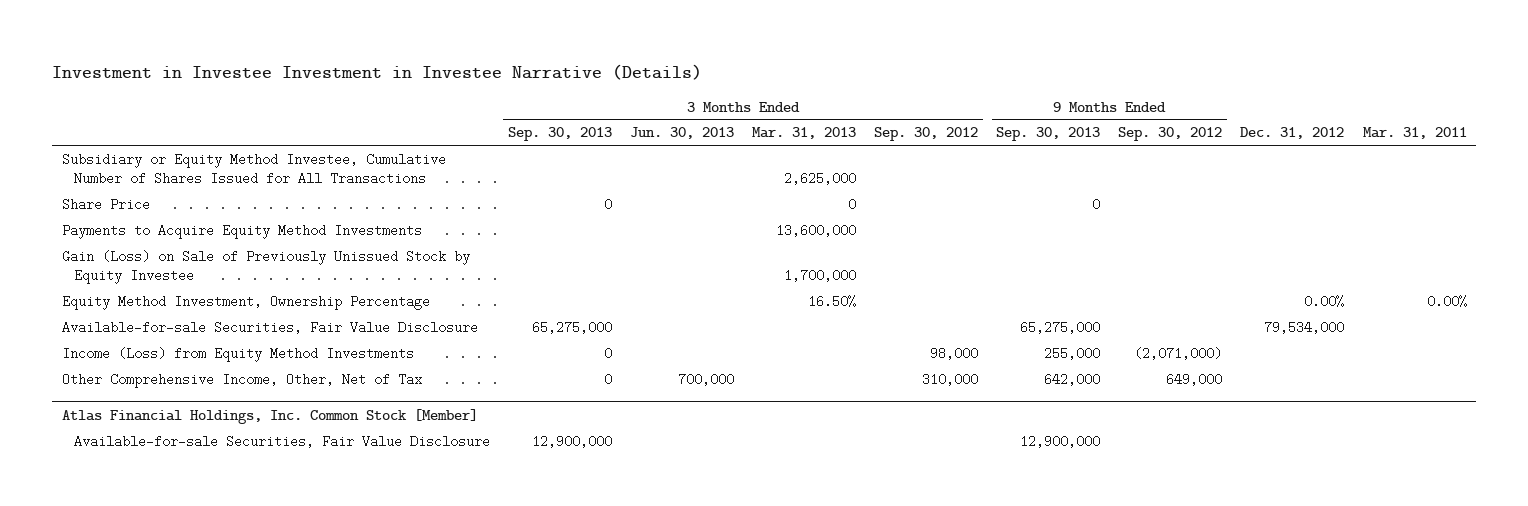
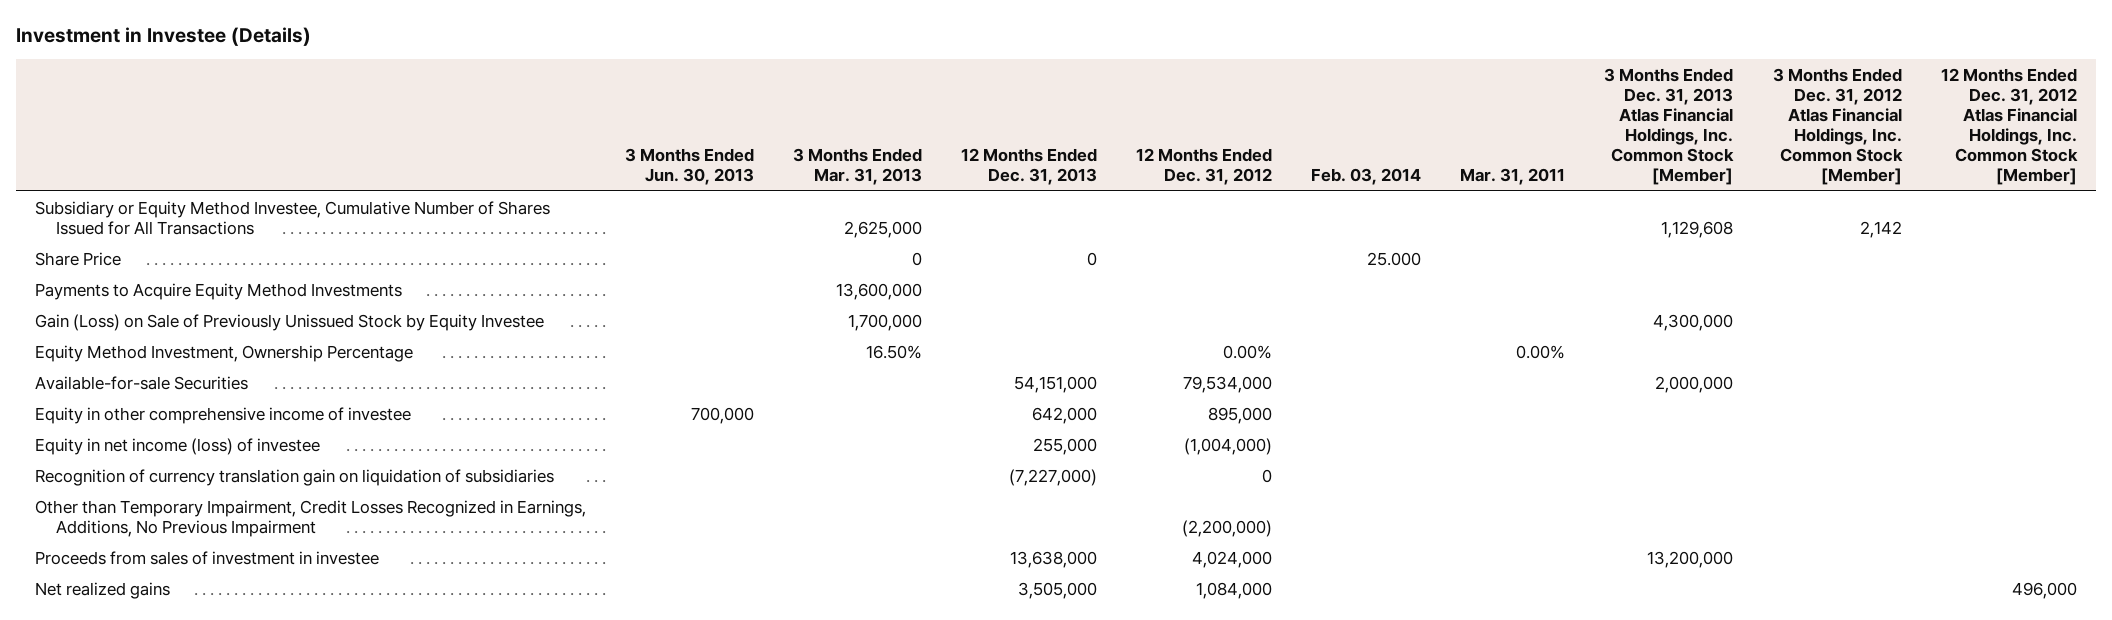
- Investment in Investee Investment in Investee Narrative (Details)
+ Investment in Investee (Details)
- | 3 Months Ended Sep. 30, 2013 | 3 Months Ended Jun. 30, 2013 | 3 Months Ended Mar. 31, 2013 | 3 Months Ended Sep. 30, 2012 | 9 Months Ended Sep. 30, 2013 | 9 Months Ended Sep. 30, 2012 | Dec. 31, 2012 | Mar. 31, 2011
+ | 3 Months Ended Jun. 30, 2013 | 3 Months Ended Mar. 31, 2013 | 12 Months Ended Dec. 31, 2013 | 12 Months Ended Dec. 31, 2012 | Feb. 03, 2014 | Mar. 31, 2011 | 3 Months Ended Dec. 31, 2013 Atlas Financial Holdings, Inc. Common Stock [Member] | 3 Months Ended Dec. 31, 2012 Atlas Financial Holdings, Inc. Common Stock [Member] | 12 Months Ended Dec. 31, 2012 Atlas Financial Holdings, Inc. Common Stock [Member]
- Available-for-sale Securities, Fair Value Disclosure | 65,275,000 | | | | 65,275,000 | | 79,534,000 |
- Income (Loss) from Equity Method Investments | 0 | | | 98,000 | 255,000 | (2,071,000) | |
- Other Comprehensive Income, Other, Net of Tax | 0 | 700,000 | | 310,000 | 642,000 | 649,000 | |
- Atlas Financial Holdings, Inc. Common Stock [Member]
- Available-for-sale Securities, Fair Value Disclosure | 12,900,000 | | | | 12,900,000 | | |
+ Available-for-sale Securities | | | 54,151,000 | 79,534,000 | | | 2,000,000 | |
+ Equity in other comprehensive income of investee | 700,000 | | 642,000 | 895,000 | | | | |
+ Equity in net income (loss) of investee | | | 255,000 | (1,004,000) | | | | |
+ Recognition of currency translation gain on liquidation of subsidiaries | | | (7,227,000) | 0 | | | | |
+ Other than Temporary Impairment, Credit Losses Recognized in Earnings, Additions, No Previous Impairment | | | | (2,200,000) | | | | |
+ Proceeds from sales of investment in investee | | | 13,638,000 | 4,024,000 | | | 13,200,000 | |
+ Net realized gains | | | 3,505,000 | 1,084,000 | | | | | 496,000

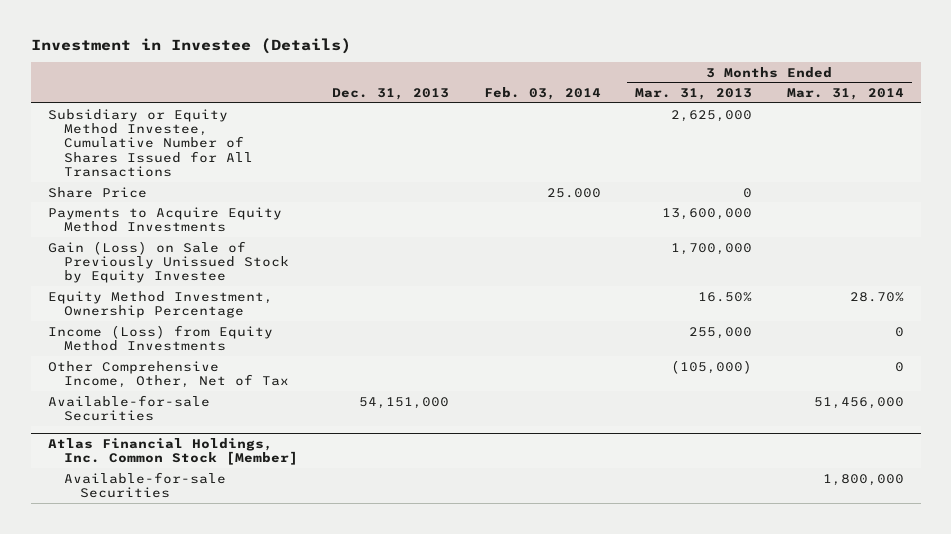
- | 3 Months Ended Jun. 30, 2013 | 3 Months Ended Mar. 31, 2013 | 12 Months Ended Dec. 31, 2013 | 12 Months Ended Dec. 31, 2012 | Feb. 03, 2014 | Mar. 31, 2011 | 3 Months Ended Dec. 31, 2013 Atlas Financial Holdings, Inc. Common Stock [Member] | 3 Months Ended Dec. 31, 2012 Atlas Financial Holdings, Inc. Common Stock [Member] | 12 Months Ended Dec. 31, 2012 Atlas Financial Holdings, Inc. Common Stock [Member]
+ | Dec. 31, 2013 | Feb. 03, 2014 | 3 Months Ended Mar. 31, 2013 | 3 Months Ended Mar. 31, 2014
+ Income (Loss) from Equity Method Investments | | | 255,000 | 0
+ Other Comprehensive Income, Other, Net of Tax | | | (105,000) | 0
- Equity in other comprehensive income of investee | 700,000 | | 642,000 | 895,000 | | | | |
- Equity in net income (loss) of investee | | | 255,000 | (1,004,000) | | | | |
- Recognition of currency translation gain on liquidation of subsidiaries | | | (7,227,000) | 0 | | | | |
- Other than Temporary Impairment, Credit Losses Recognized in Earnings, Additions, No Previous Impairment | | | | (2,200,000) | | | | |
- Proceeds from sales of investment in investee | | | 13,638,000 | 4,024,000 | | | 13,200,000 | |
- Net realized gains | | | 3,505,000 | 1,084,000 | | | | | 496,000
+ Atlas Financial Holdings, Inc. Common Stock [Member]
+ Available-for-sale Securities | | | | 1,800,000

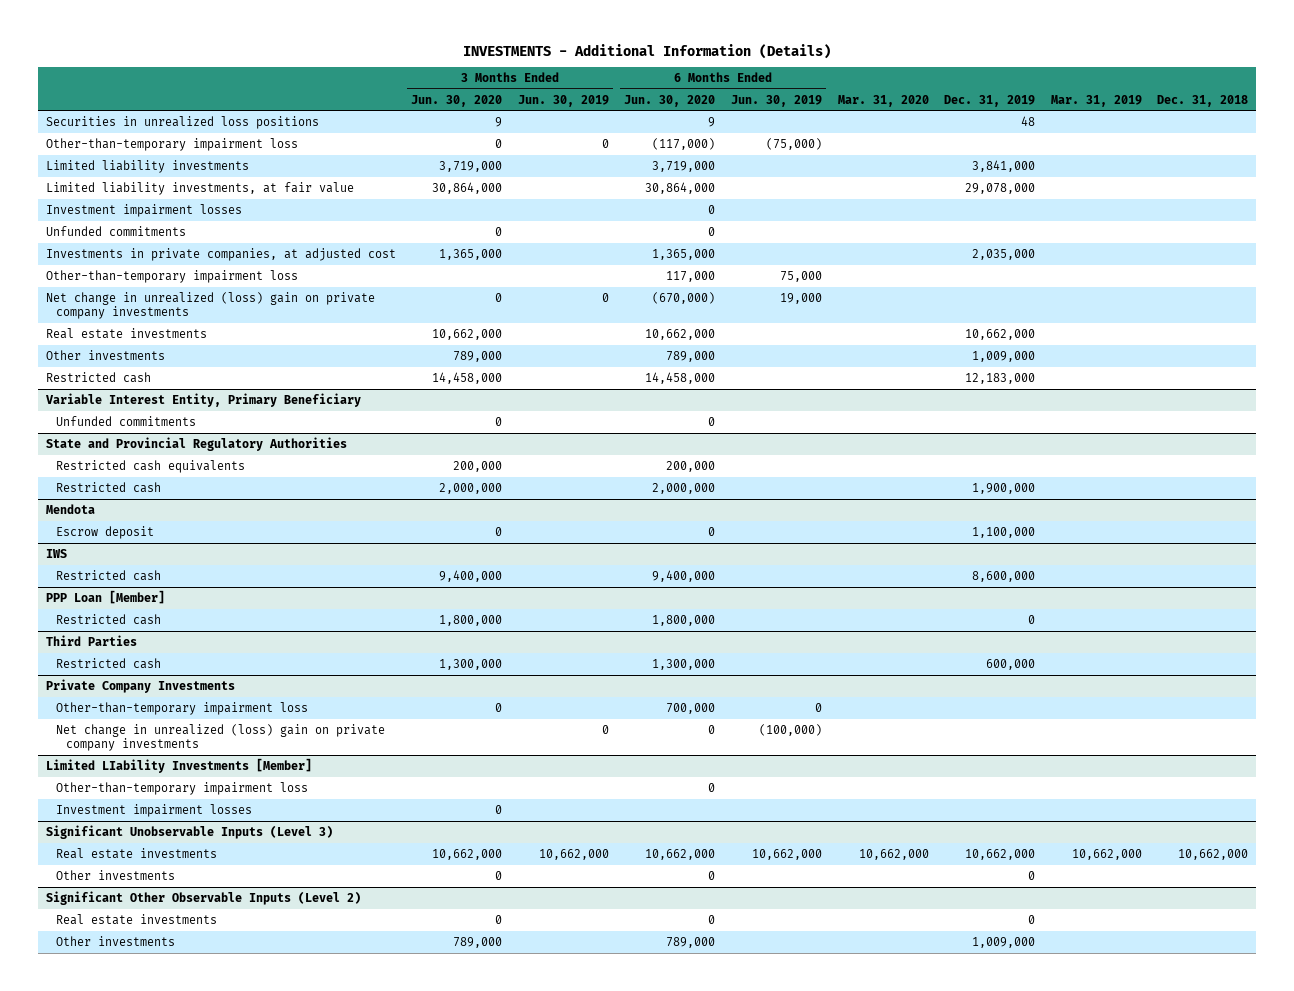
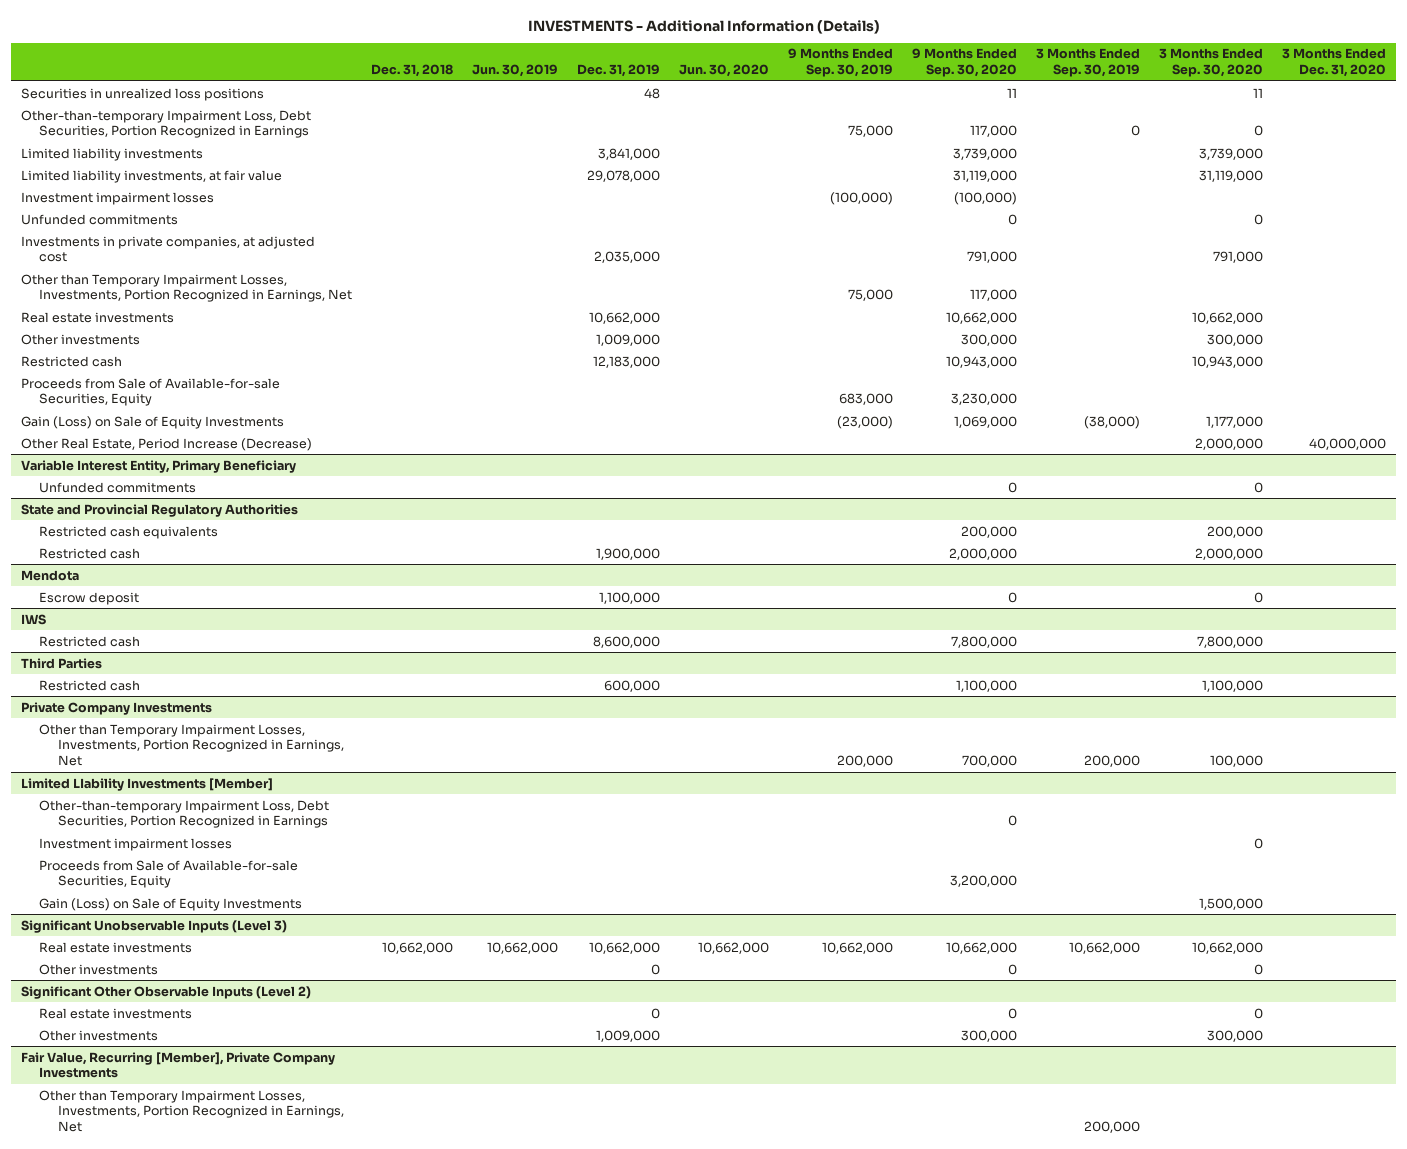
- | 3 Months Ended Jun. 30, 2020 | 3 Months Ended Jun. 30, 2019 | 6 Months Ended Jun. 30, 2020 | 6 Months Ended Jun. 30, 2019 | Mar. 31, 2020 | Dec. 31, 2019 | Mar. 31, 2019 | Dec. 31, 2018
+ | Dec. 31, 2018 | Jun. 30, 2019 | Dec. 31, 2019 | Jun. 30, 2020 | 9 Months Ended Sep. 30, 2019 | 9 Months Ended Sep. 30, 2020 | 3 Months Ended Sep. 30, 2019 | 3 Months Ended Sep. 30, 2020 | 3 Months Ended Dec. 31, 2020
- Other-than-temporary impairment loss | 0 | 0 | (117,000) | (75,000) | | | |
+ Other-than-temporary Impairment Loss, Debt Securities, Portion Recognized in Earnings | | | | | 75,000 | 117,000 | 0 | 0 |
- Other-than-temporary impairment loss | | | 117,000 | 75,000 | | | |
- Net change in unrealized (loss) gain on private company investments | 0 | 0 | (670,000) | 19,000 | | | |
+ Other than Temporary Impairment Losses, Investments, Portion Recognized in Earnings, Net | | | | | 75,000 | 117,000 | | |
+ Proceeds from Sale of Available-for-sale Securities, Equity | | | | | 683,000 | 3,230,000 | | |
+ Gain (Loss) on Sale of Equity Investments | | | | | (23,000) | 1,069,000 | (38,000) | 1,177,000 |
+ Other Real Estate, Period Increase (Decrease) | | | | | | | | 2,000,000 | 40,000,000
- PPP Loan [Member]
- Restricted cash | 1,800,000 | | 1,800,000 | | | 0 | |
@ Private Company Investments
- Other-than-temporary impairment loss | 0 | | 700,000 | 0 | | | |
- Net change in unrealized (loss) gain on private company investments | | 0 | 0 | (100,000) | | | |
+ Other than Temporary Impairment Losses, Investments, Portion Recognized in Earnings, Net | | | | | 200,000 | 700,000 | 200,000 | 100,000 |
@ Limited LIability Investments [Member]
- Other-than-temporary impairment loss | | | 0 | | | | |
+ Other-than-temporary Impairment Loss, Debt Securities, Portion Recognized in Earnings | | | | | | 0 | | |
+ Proceeds from Sale of Available-for-sale Securities, Equity | | | | | | 3,200,000 | | |
+ Gain (Loss) on Sale of Equity Investments | | | | | | | | 1,500,000 |
+ Fair Value, Recurring [Member], Private Company Investments
+ Other than Temporary Impairment Losses, Investments, Portion Recognized in Earnings, Net | | | | | | | 200,000 | |

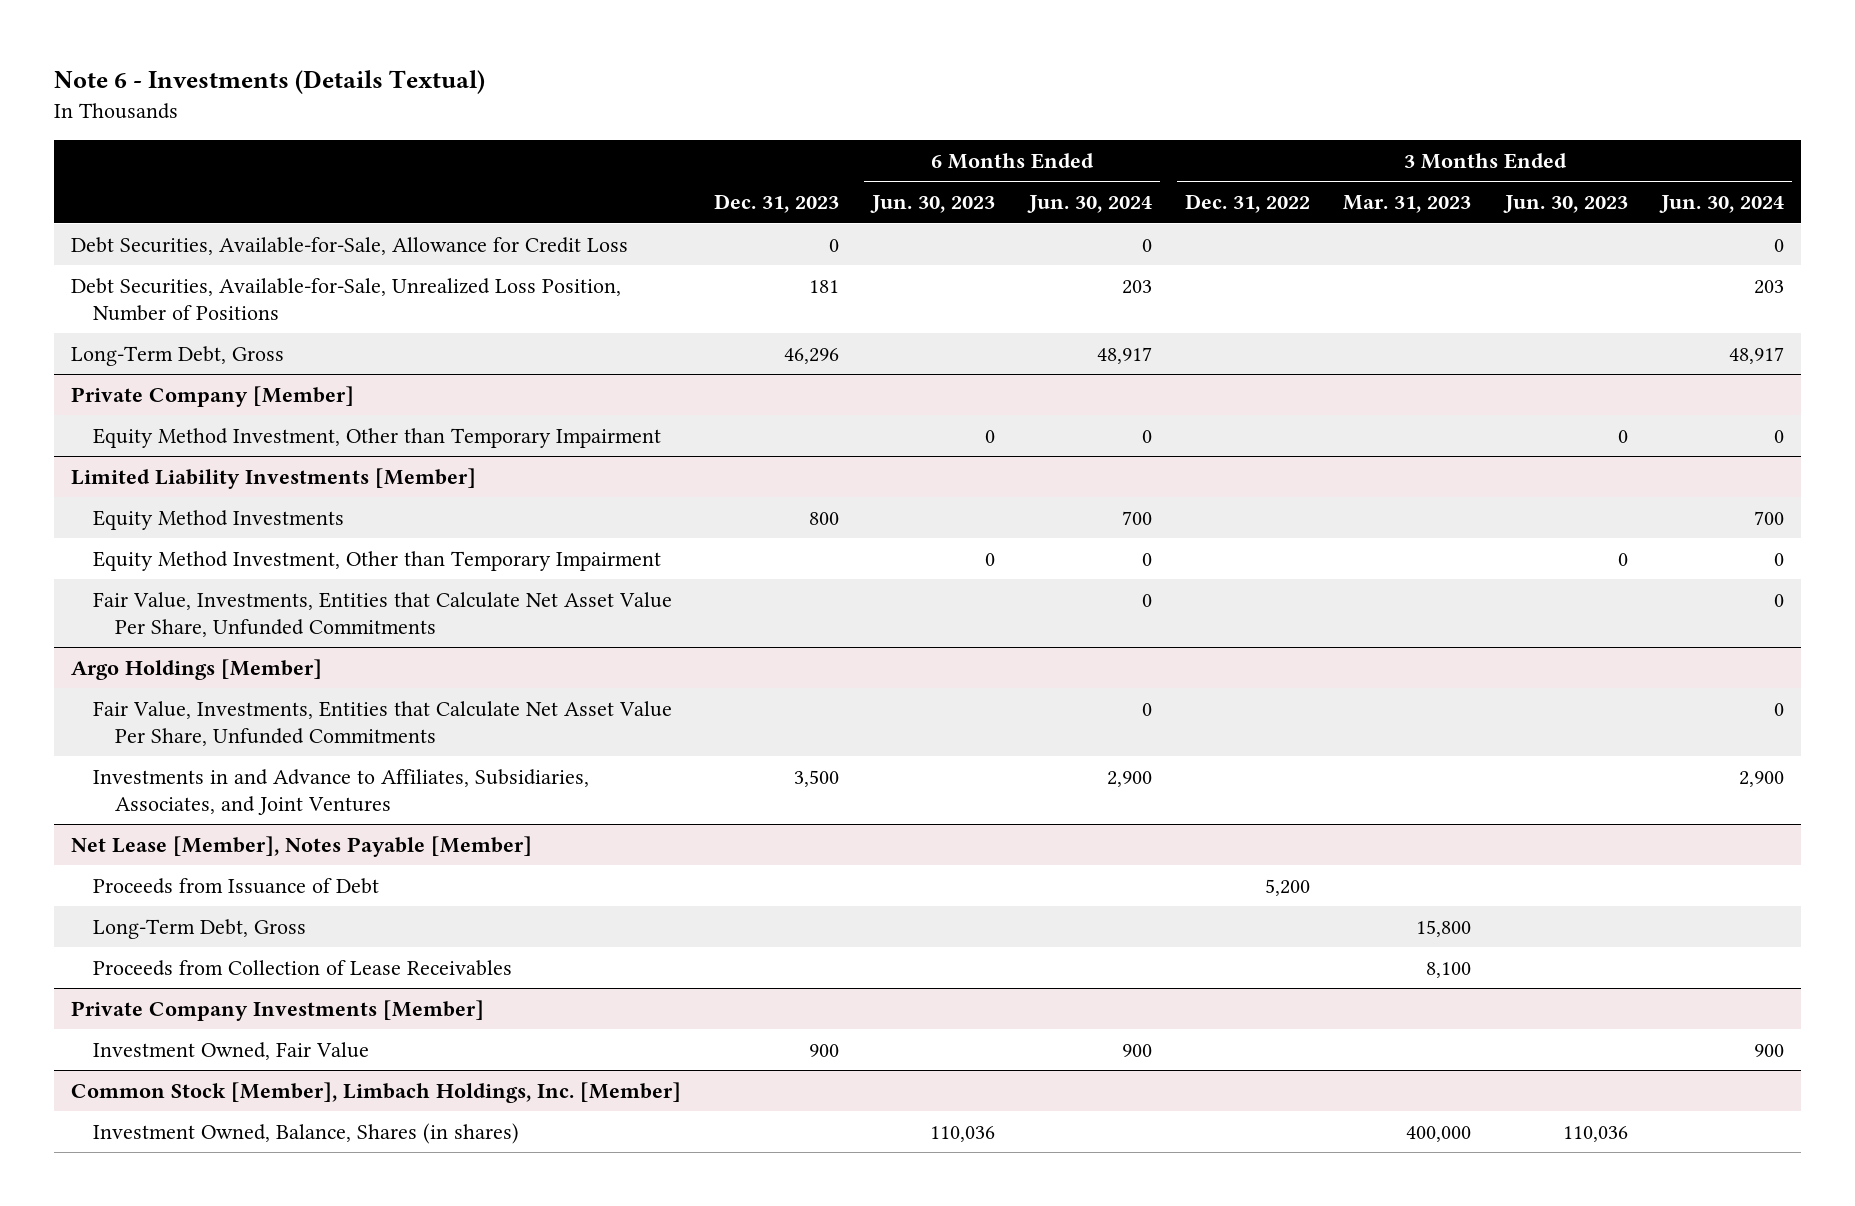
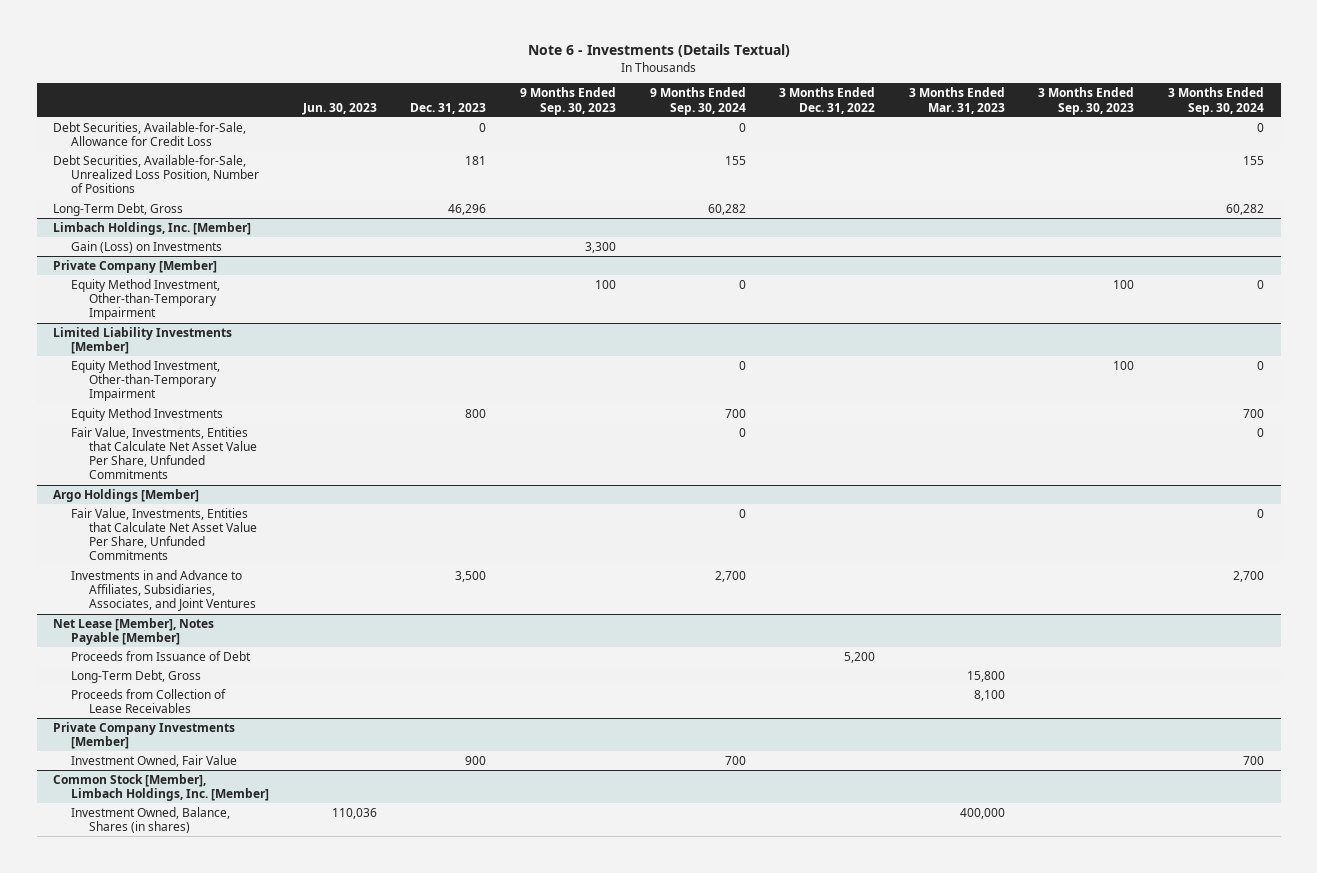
- | Dec. 31, 2023 | 6 Months Ended Jun. 30, 2023 | 6 Months Ended Jun. 30, 2024 | 3 Months Ended Dec. 31, 2022 | 3 Months Ended Mar. 31, 2023 | 3 Months Ended Jun. 30, 2023 | 3 Months Ended Jun. 30, 2024
+ | Jun. 30, 2023 | Dec. 31, 2023 | 9 Months Ended Sep. 30, 2023 | 9 Months Ended Sep. 30, 2024 | 3 Months Ended Dec. 31, 2022 | 3 Months Ended Mar. 31, 2023 | 3 Months Ended Sep. 30, 2023 | 3 Months Ended Sep. 30, 2024
+ Limbach Holdings, Inc. [Member]
+ Gain (Loss) on Investments | | | 3,300 | | | | |
@ Private Company [Member]
- Equity Method Investment, Other than Temporary Impairment | | 0 | 0 | | | 0 | 0
+ Equity Method Investment, Other-than-Temporary Impairment | | | 100 | 0 | | | 100 | 0
@ Limited Liability Investments [Member]
+ Equity Method Investment, Other-than-Temporary Impairment | | | | 0 | | | 100 | 0
- Equity Method Investment, Other than Temporary Impairment | | 0 | 0 | | | 0 | 0

